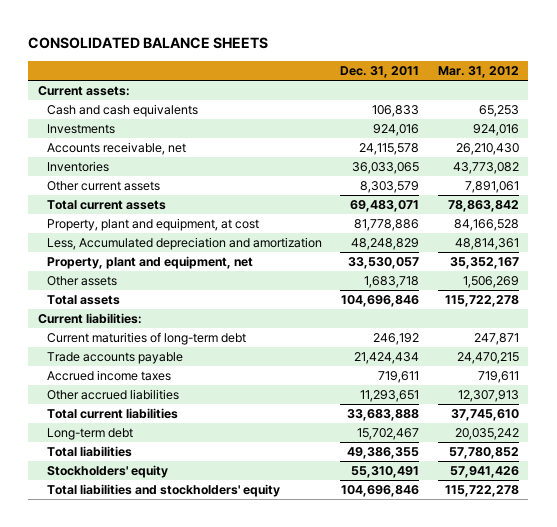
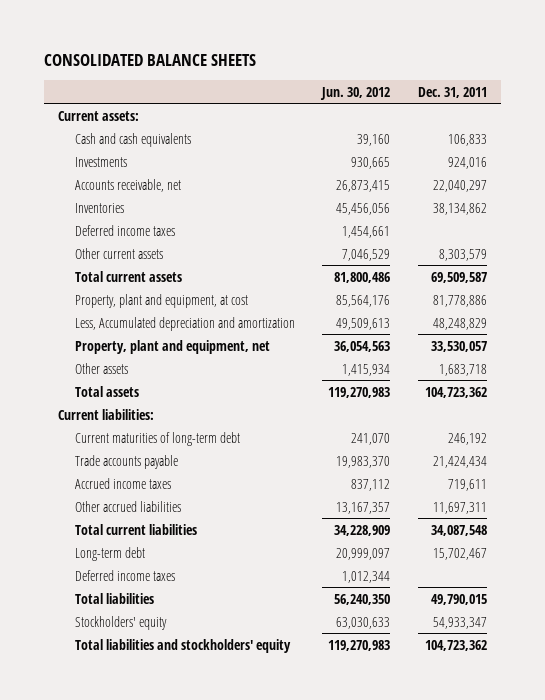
- | Dec. 31, 2011 | Mar. 31, 2012
+ | Jun. 30, 2012 | Dec. 31, 2011
- Accounts receivable, net | 24,115,578 | 26,210,430
- Inventories | 36,033,065 | 43,773,082
+ Accounts receivable, net | 26,873,415 | 22,040,297
+ Inventories | 45,456,056 | 38,134,862
+ Deferred income taxes | 1,454,661 |
- Total current assets | 69,483,071 | 78,863,842
+ Total current assets | 81,800,486 | 69,509,587
- Total assets | 104,696,846 | 115,722,278
+ Total assets | 119,270,983 | 104,723,362
- Other accrued liabilities | 11,293,651 | 12,307,913
- Total current liabilities | 33,683,888 | 37,745,610
+ Other accrued liabilities | 13,167,357 | 11,697,311
+ Total current liabilities | 34,228,909 | 34,087,548
- Total liabilities | 49,386,355 | 57,780,852
- Stockholders' equity | 55,310,491 | 57,941,426
- Total liabilities and stockholders' equity | 104,696,846 | 115,722,278
+ Deferred income taxes | 1,012,344 |
+ Total liabilities | 56,240,350 | 49,790,015
+ Stockholders' equity | 63,030,633 | 54,933,347
+ Total liabilities and stockholders' equity | 119,270,983 | 104,723,362

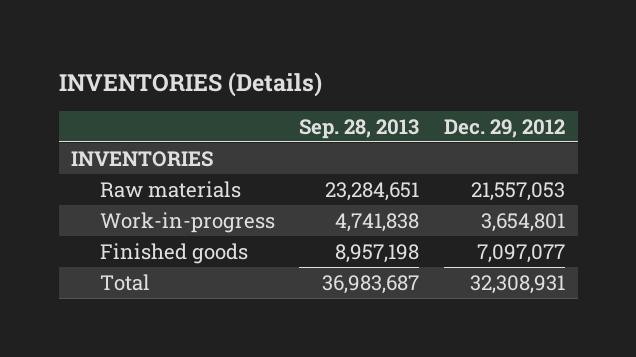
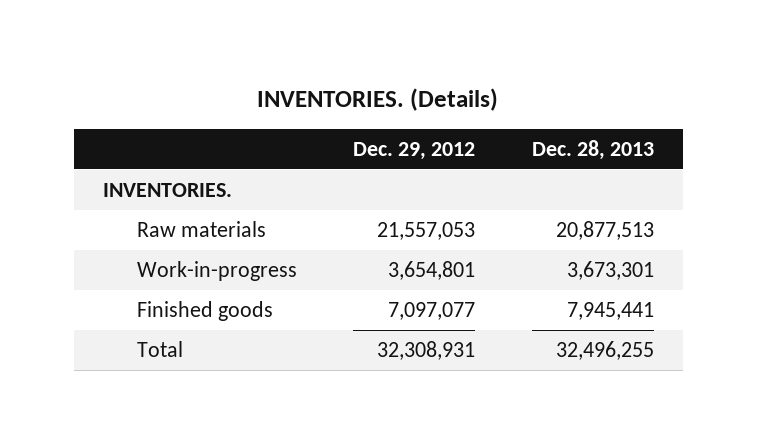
- INVENTORIES (Details)
+ INVENTORIES. (Details)
- | Sep. 28, 2013 | Dec. 29, 2012
+ | Dec. 29, 2012 | Dec. 28, 2013
- INVENTORIES
+ INVENTORIES.

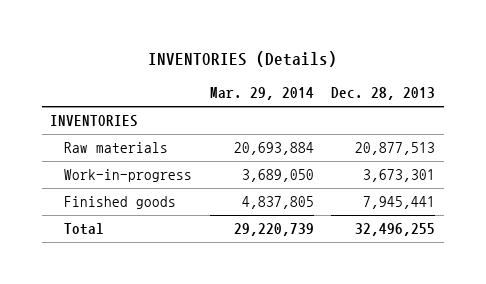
- INVENTORIES. (Details)
+ INVENTORIES (Details)
- | Dec. 29, 2012 | Dec. 28, 2013
+ | Mar. 29, 2014 | Dec. 28, 2013
- INVENTORIES.
+ INVENTORIES

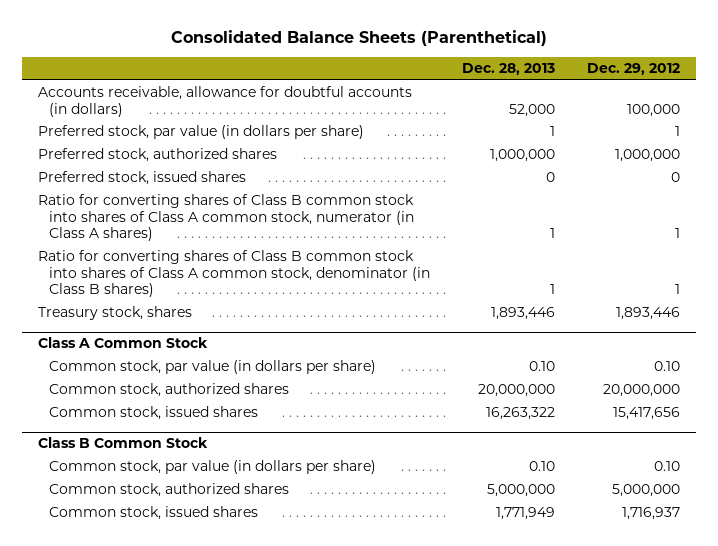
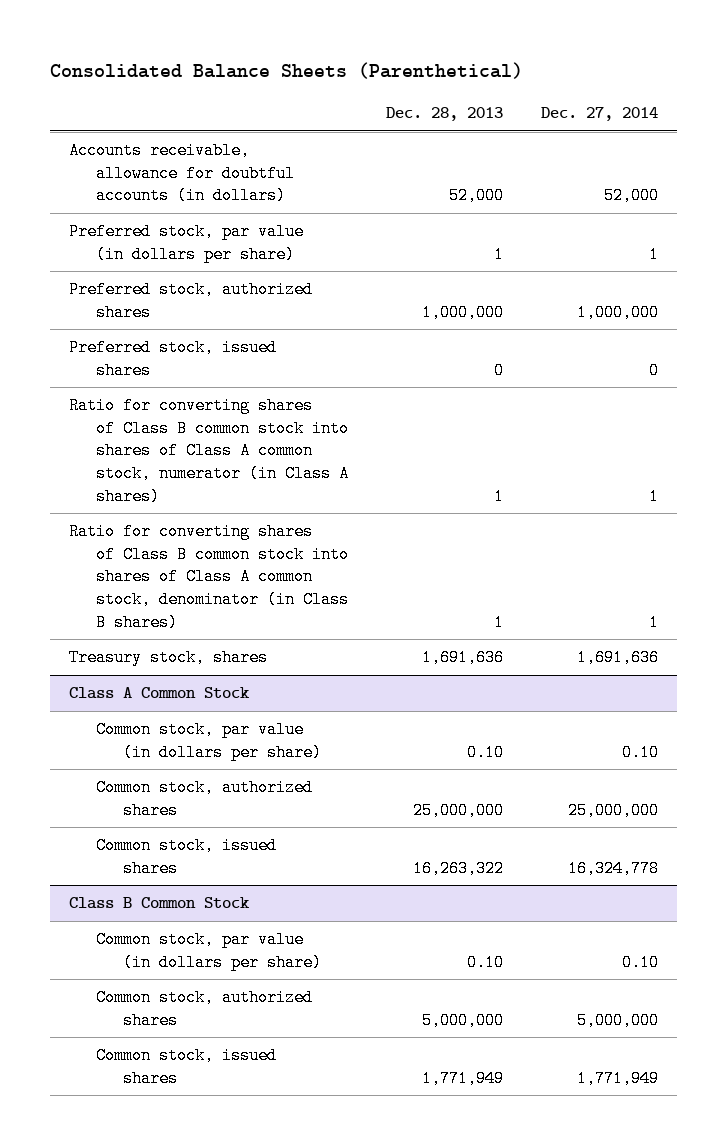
- | Dec. 28, 2013 | Dec. 29, 2012
+ | Dec. 28, 2013 | Dec. 27, 2014
- Treasury stock, shares | 1,893,446 | 1,893,446
+ Treasury stock, shares | 1,691,636 | 1,691,636
@ Class A Common Stock
- Common stock, authorized shares | 20,000,000 | 20,000,000
+ Common stock, authorized shares | 25,000,000 | 25,000,000

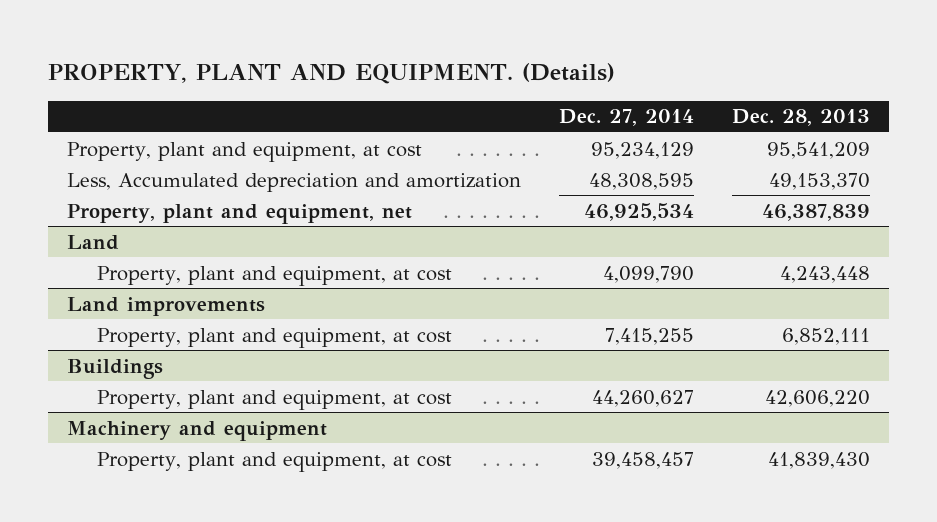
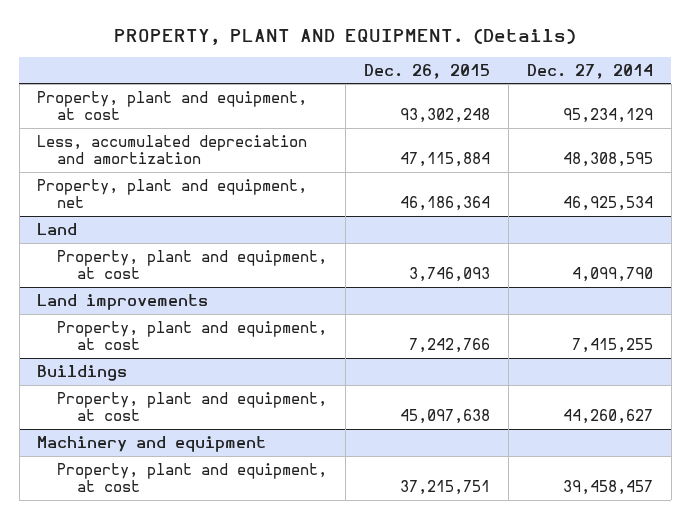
- | Dec. 27, 2014 | Dec. 28, 2013
+ | Dec. 26, 2015 | Dec. 27, 2014
- Less, Accumulated depreciation and amortization | 48,308,595 | 49,153,370
+ Less, accumulated depreciation and amortization | 47,115,884 | 48,308,595

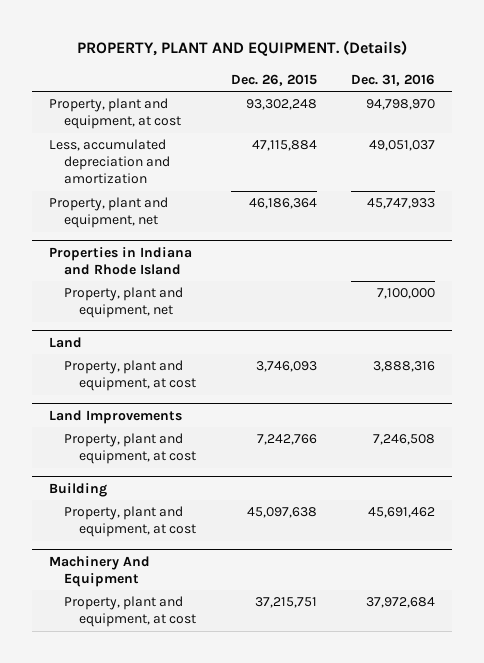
- | Dec. 26, 2015 | Dec. 27, 2014
+ | Dec. 26, 2015 | Dec. 31, 2016
+ Properties in Indiana and Rhode Island
+ Property, plant and equipment, net | | 7,100,000
- Land improvements
+ Land Improvements
- Buildings
+ Building
- Machinery and equipment
+ Machinery And Equipment

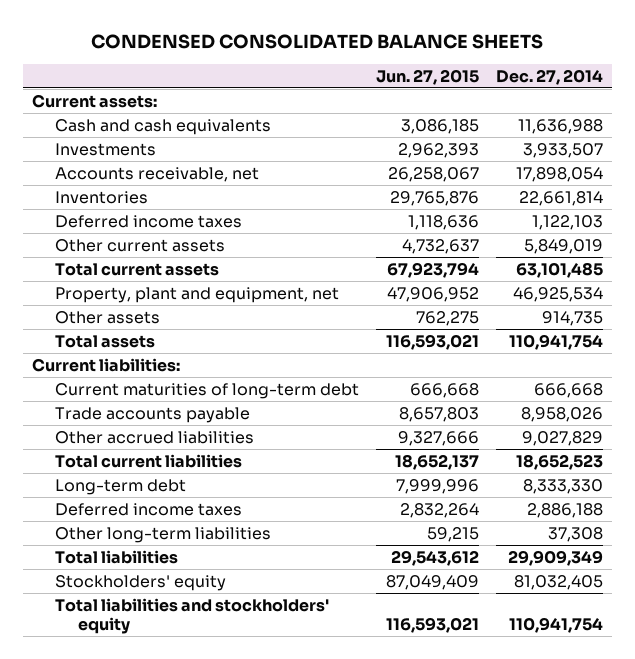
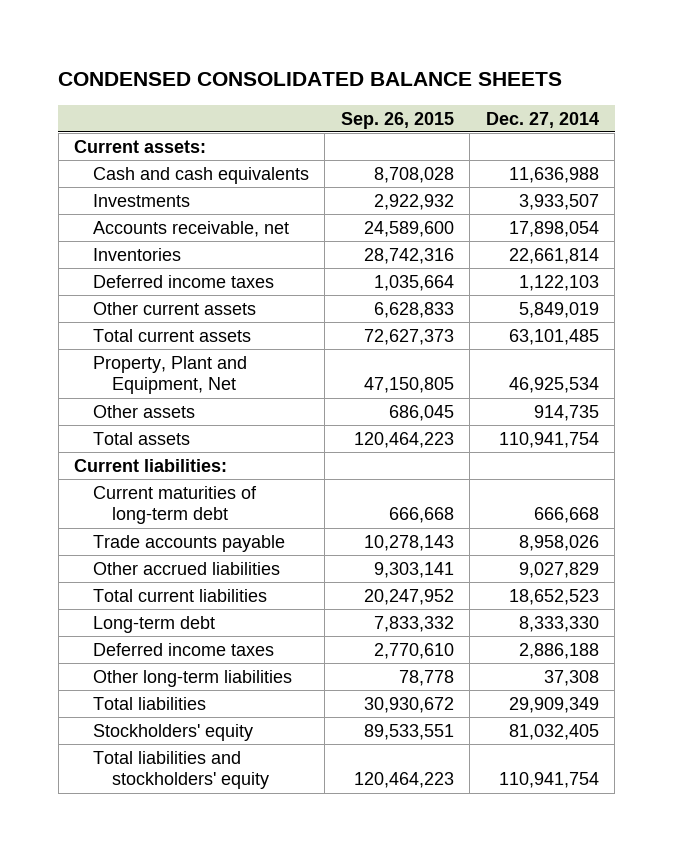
- | Jun. 27, 2015 | Dec. 27, 2014
+ | Sep. 26, 2015 | Dec. 27, 2014
- Property, plant and equipment, net | 47,906,952 | 46,925,534
+ Property, Plant and Equipment, Net | 47,150,805 | 46,925,534

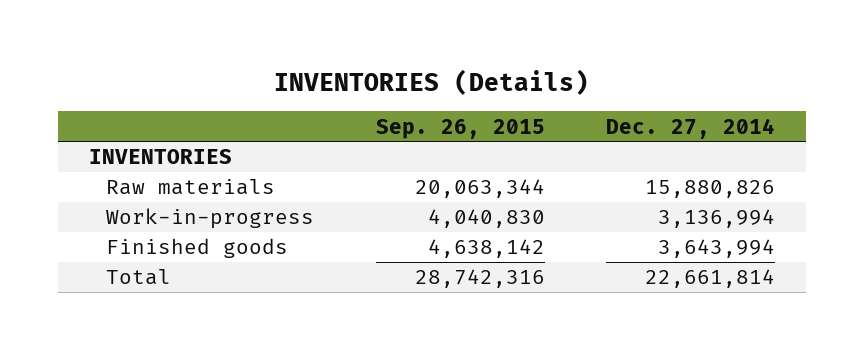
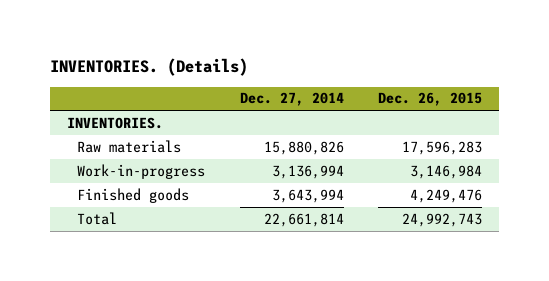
- INVENTORIES (Details)
+ INVENTORIES. (Details)
- | Sep. 26, 2015 | Dec. 27, 2014
+ | Dec. 27, 2014 | Dec. 26, 2015
- INVENTORIES
+ INVENTORIES.

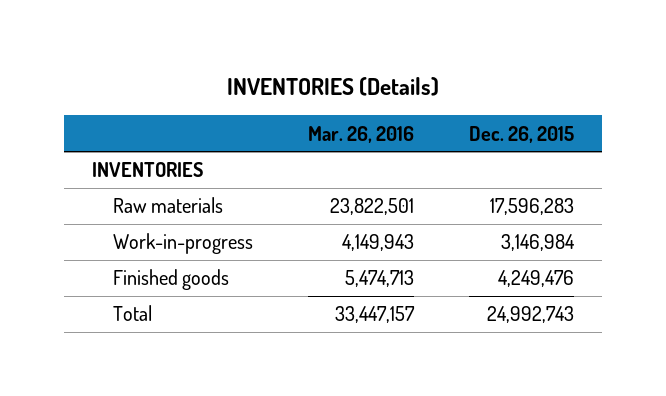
- INVENTORIES. (Details)
+ INVENTORIES (Details)
- | Dec. 27, 2014 | Dec. 26, 2015
+ | Mar. 26, 2016 | Dec. 26, 2015
- INVENTORIES.
+ INVENTORIES

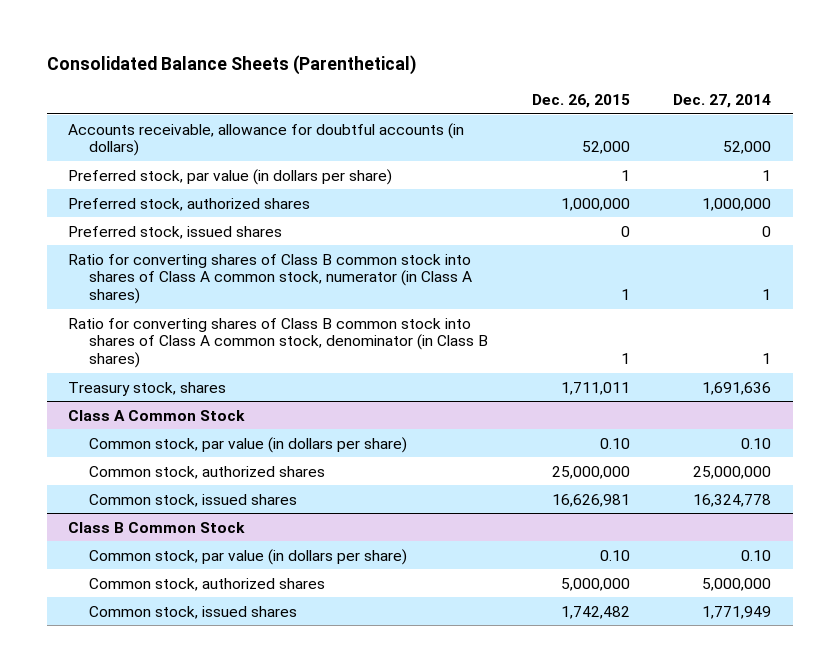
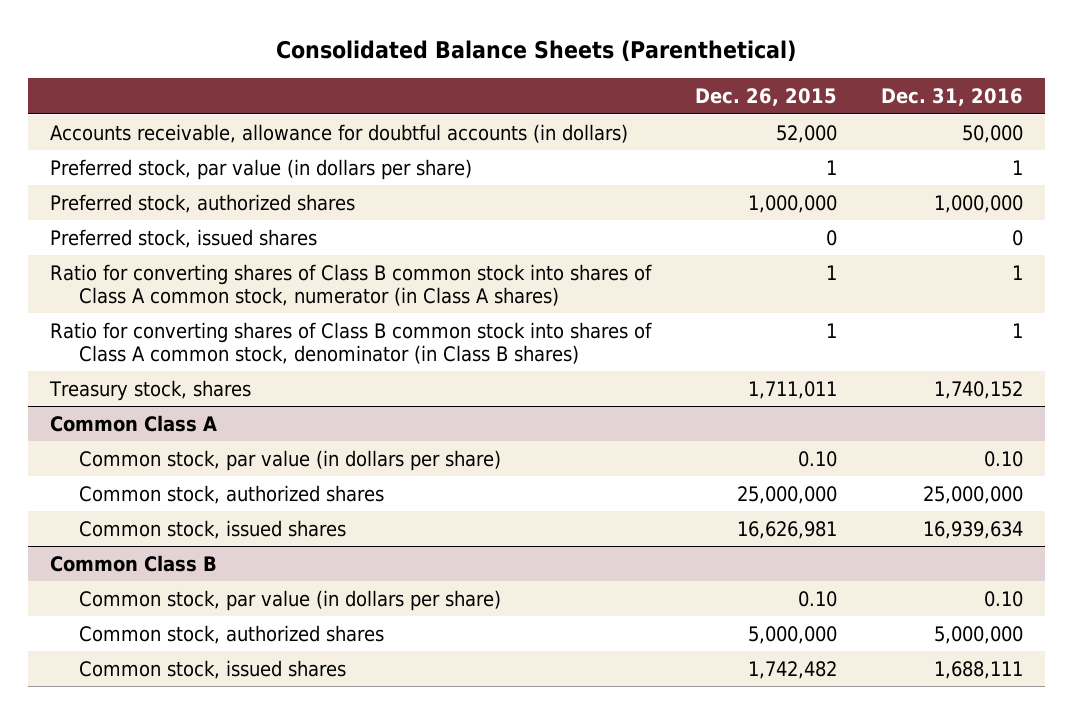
- | Dec. 26, 2015 | Dec. 27, 2014
+ | Dec. 26, 2015 | Dec. 31, 2016
- Class A Common Stock
+ Common Class A
- Class B Common Stock
+ Common Class B

